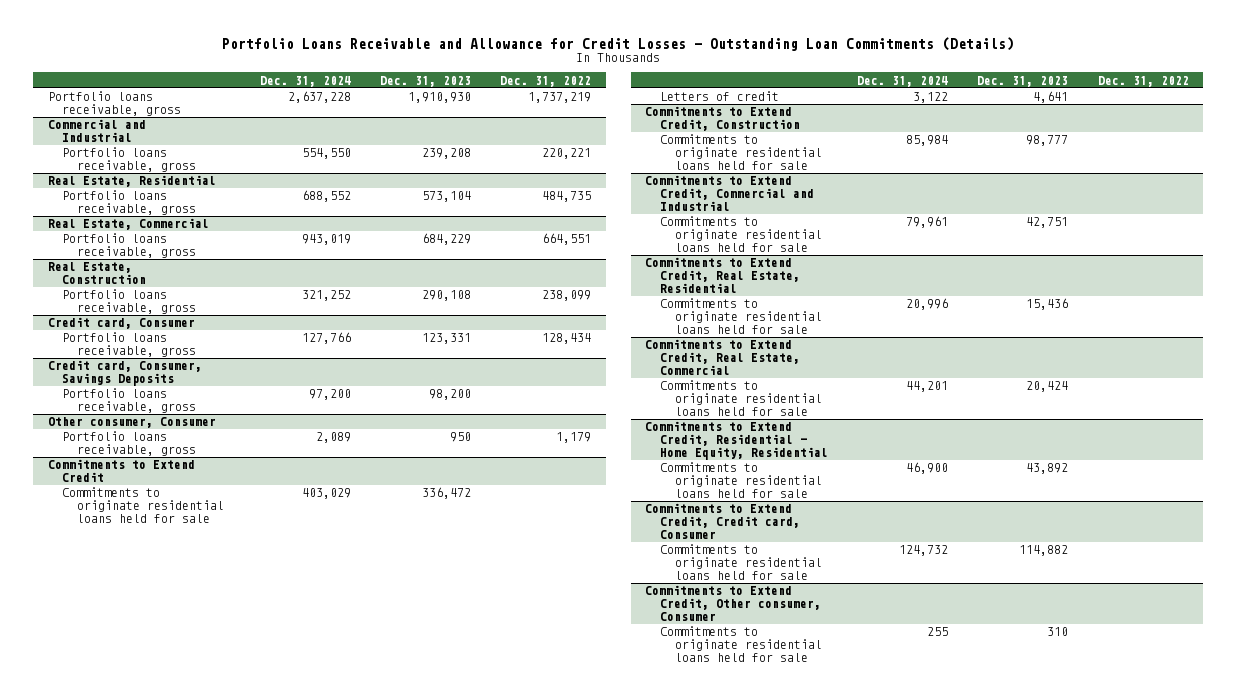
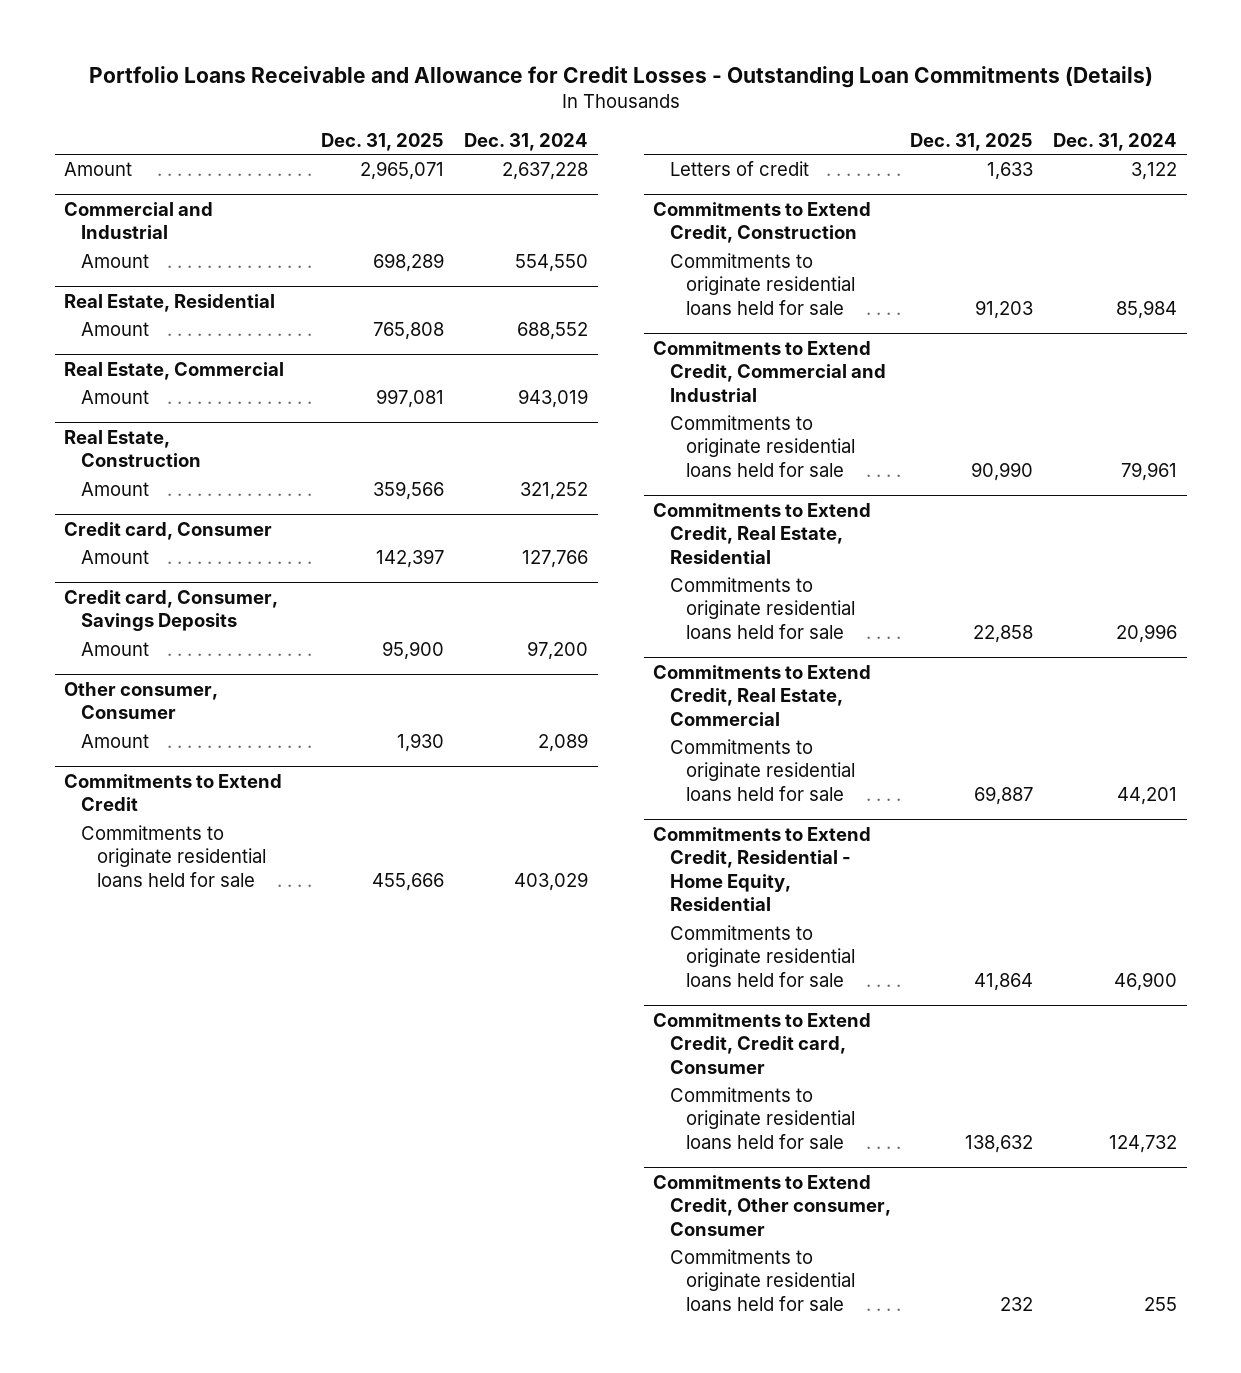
- | Dec. 31, 2024 | Dec. 31, 2023 | Dec. 31, 2022
+ | Dec. 31, 2025 | Dec. 31, 2024
- Portfolio loans receivable, gross | 2,637,228 | 1,910,930 | 1,737,219
+ Amount | 2,965,071 | 2,637,228
@ Commercial and Industrial
- Portfolio loans receivable, gross | 554,550 | 239,208 | 220,221
+ Amount | 698,289 | 554,550
@ Real Estate, Residential
- Portfolio loans receivable, gross | 688,552 | 573,104 | 484,735
+ Amount | 765,808 | 688,552
@ Real Estate, Commercial
- Portfolio loans receivable, gross | 943,019 | 684,229 | 664,551
+ Amount | 997,081 | 943,019
@ Real Estate, Construction
- Portfolio loans receivable, gross | 321,252 | 290,108 | 238,099
+ Amount | 359,566 | 321,252
@ Credit card, Consumer
- Portfolio loans receivable, gross | 127,766 | 123,331 | 128,434
+ Amount | 142,397 | 127,766
@ Credit card, Consumer, Savings Deposits
- Portfolio loans receivable, gross | 97,200 | 98,200 |
+ Amount | 95,900 | 97,200
@ Other consumer, Consumer
- Portfolio loans receivable, gross | 2,089 | 950 | 1,179
+ Amount | 1,930 | 2,089

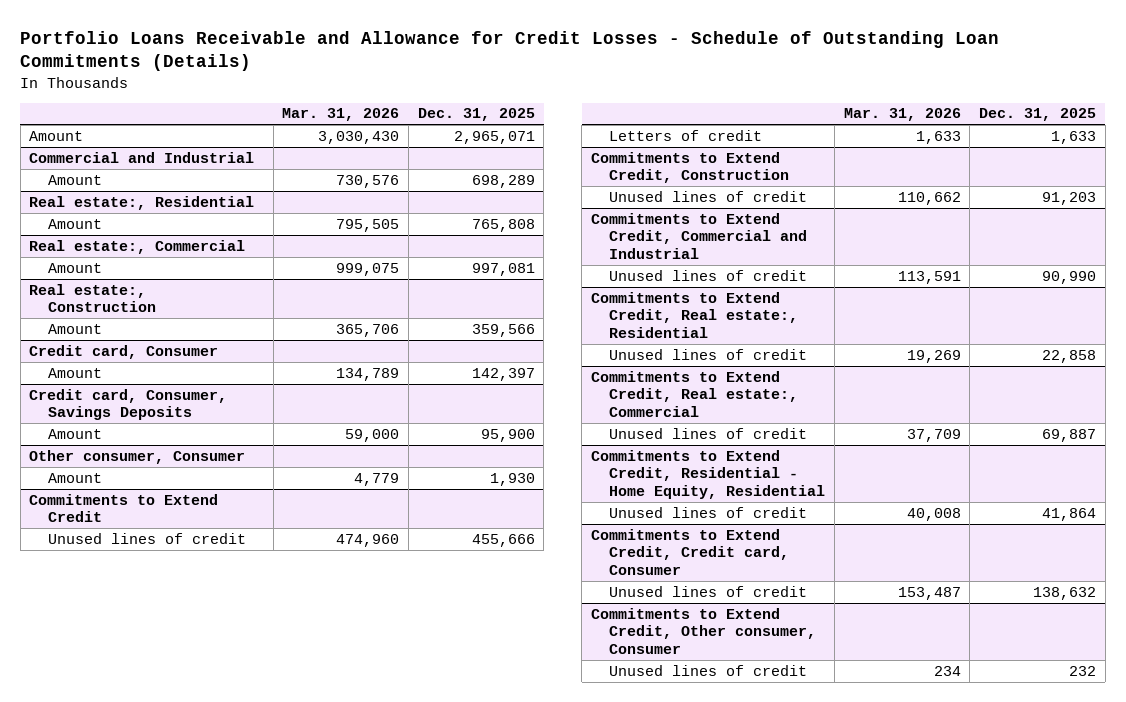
- Portfolio Loans Receivable and Allowance for Credit Losses - Outstanding Loan Commitments (Details)
+ Portfolio Loans Receivable and Allowance for Credit Losses - Schedule of Outstanding Loan Commitments (Details)
- | Dec. 31, 2025 | Dec. 31, 2024
+ | Mar. 31, 2026 | Dec. 31, 2025
- Real Estate, Residential
+ Real estate:, Residential
- Real Estate, Commercial
+ Real estate:, Commercial
- Real Estate, Construction
+ Real estate:, Construction
@ Commitments to Extend Credit
- Commitments to originate residential loans held for sale | 455,666 | 403,029
+ Unused lines of credit | 474,960 | 455,666
@ Commitments to Extend Credit, Construction
- Commitments to originate residential loans held for sale | 91,203 | 85,984
+ Unused lines of credit | 110,662 | 91,203
@ Commitments to Extend Credit, Commercial and Industrial
- Commitments to originate residential loans held for sale | 90,990 | 79,961
- Commitments to Extend Credit, Real Estate, Residential
- Commitments to originate residential loans held for sale | 22,858 | 20,996
- Commitments to Extend Credit, Real Estate, Commercial
- Commitments to originate residential loans held for sale | 69,887 | 44,201
@ Commitments to Extend Credit, Commercial and Industrial
+ Unused lines of credit | 113,591 | 90,990
+ Commitments to Extend Credit, Real estate:, Residential
+ Unused lines of credit | 19,269 | 22,858
+ Commitments to Extend Credit, Real estate:, Commercial
+ Unused lines of credit | 37,709 | 69,887
@ Commitments to Extend Credit, Residential - Home Equity, Residential
- Commitments to originate residential loans held for sale | 41,864 | 46,900
+ Unused lines of credit | 40,008 | 41,864
@ Commitments to Extend Credit, Credit card, Consumer
- Commitments to originate residential loans held for sale | 138,632 | 124,732
+ Unused lines of credit | 153,487 | 138,632
@ Commitments to Extend Credit, Other consumer, Consumer
- Commitments to originate residential loans held for sale | 232 | 255
+ Unused lines of credit | 234 | 232

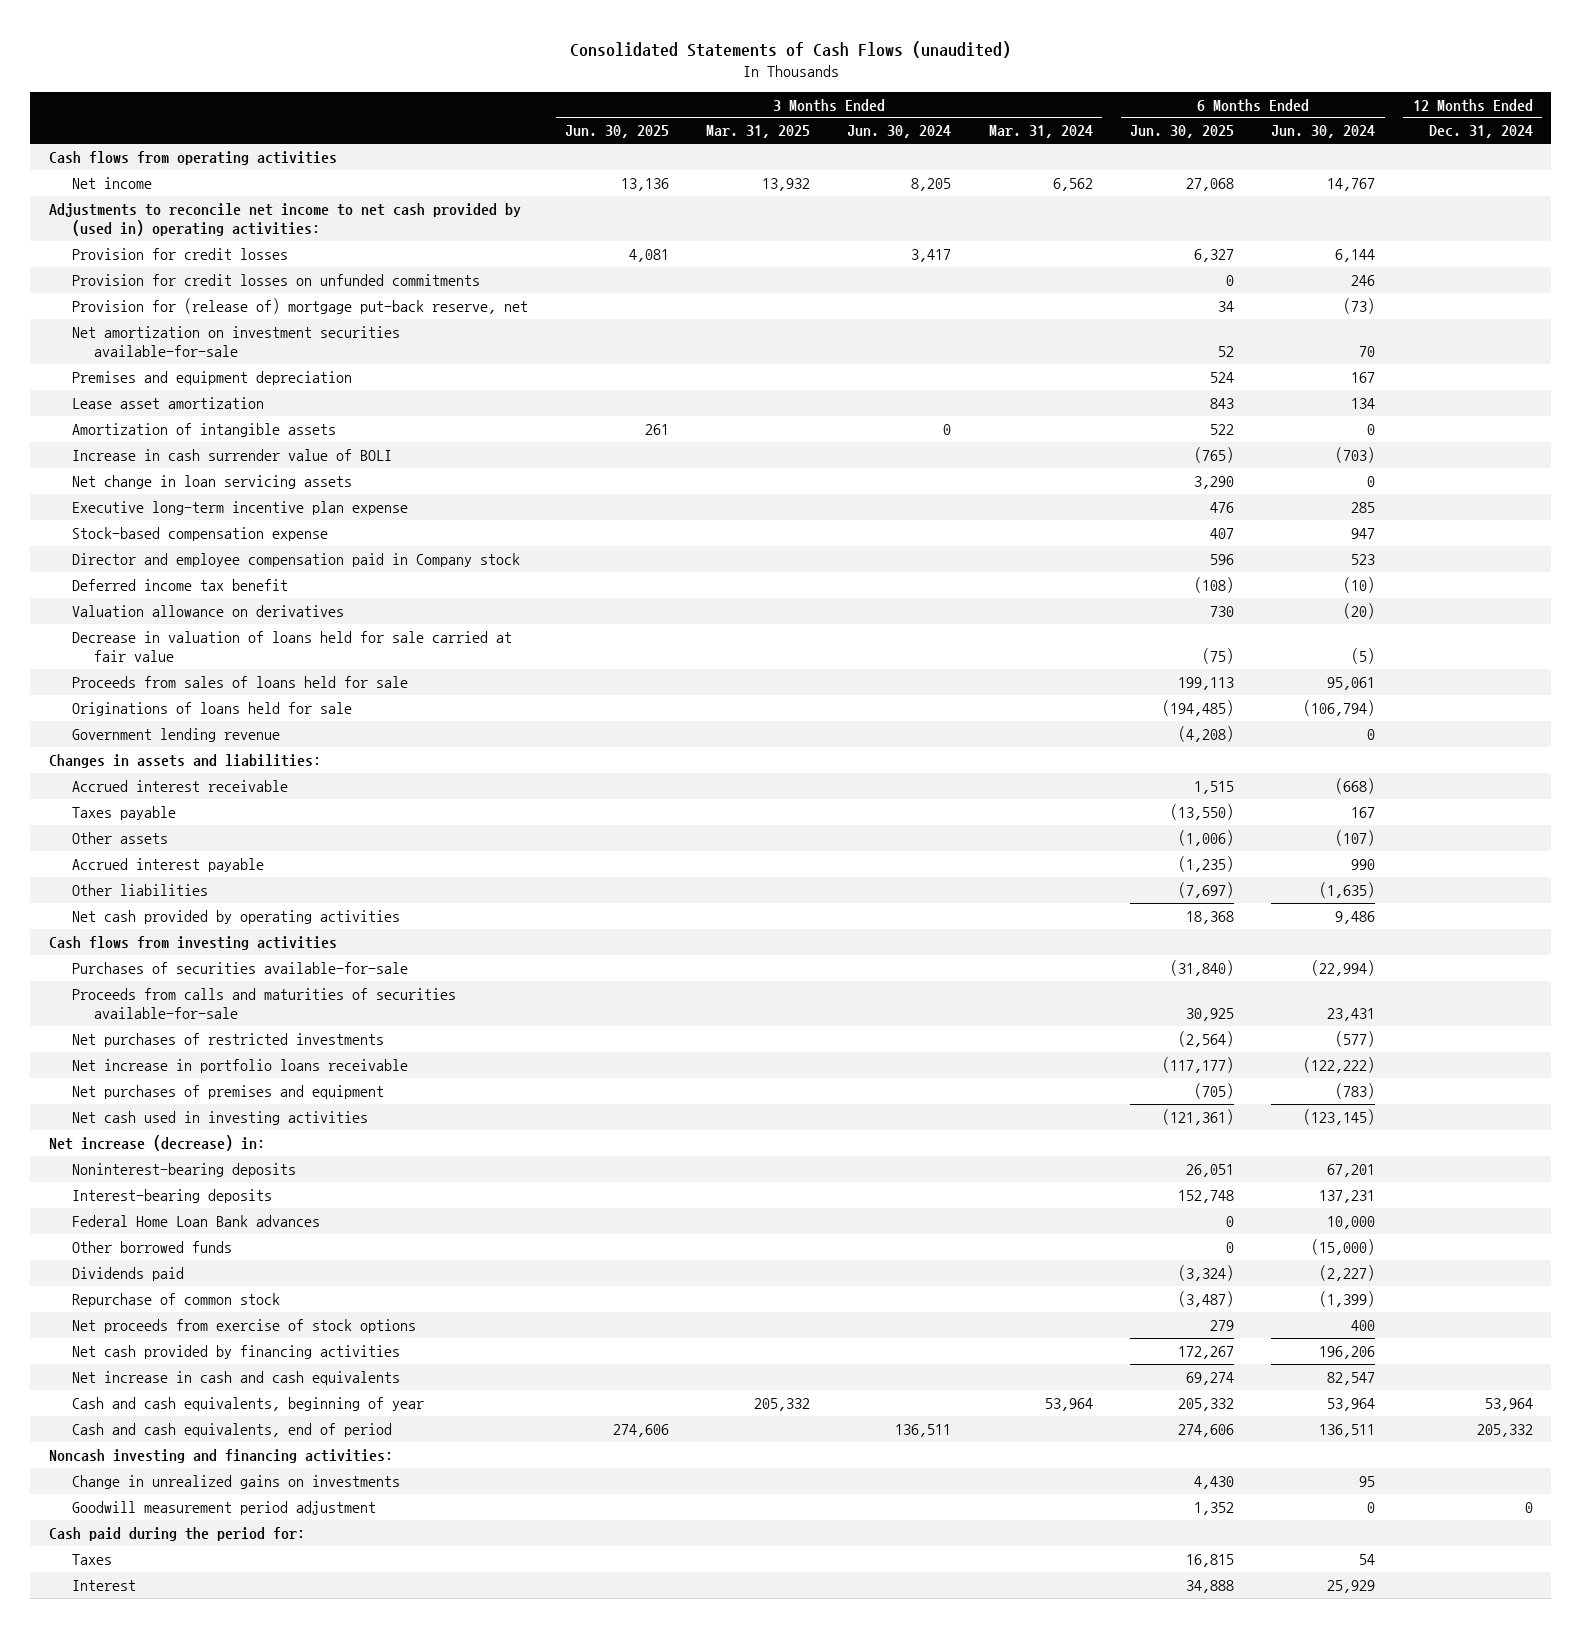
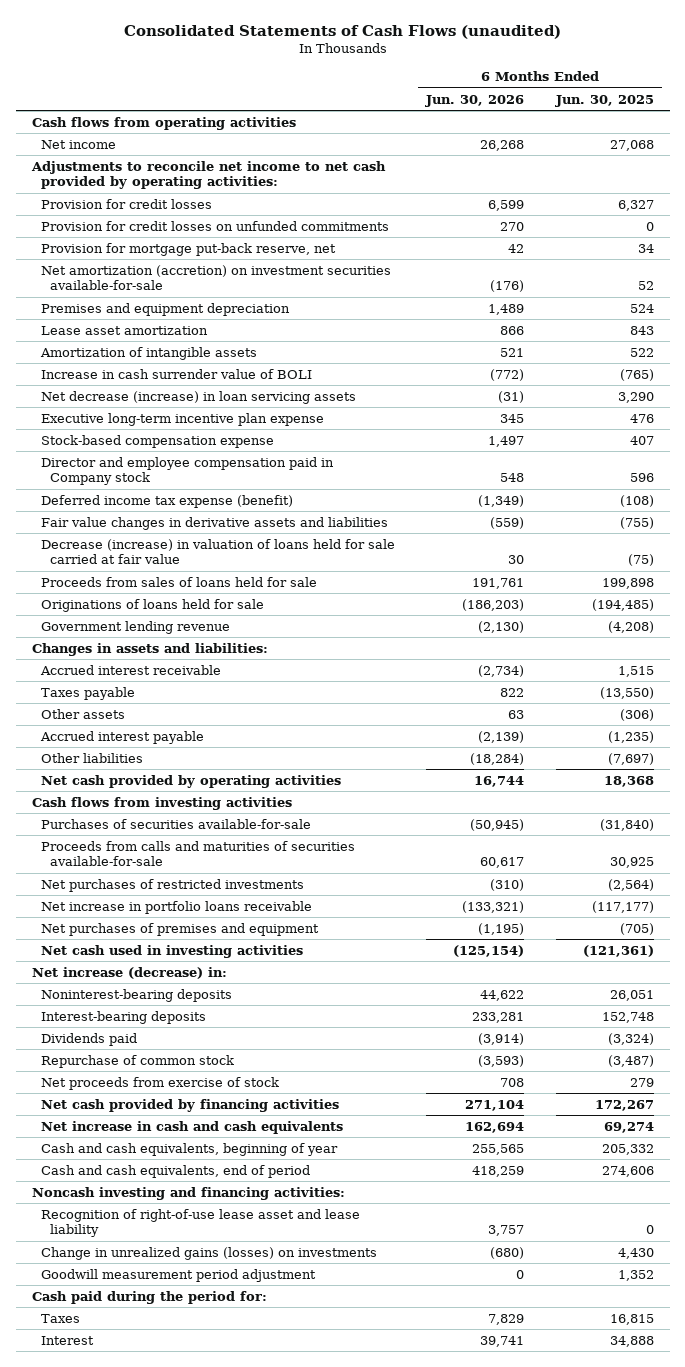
- | 3 Months Ended Jun. 30, 2025 | 3 Months Ended Mar. 31, 2025 | 3 Months Ended Jun. 30, 2024 | 3 Months Ended Mar. 31, 2024 | 6 Months Ended Jun. 30, 2025 | 6 Months Ended Jun. 30, 2024 | 12 Months Ended Dec. 31, 2024
+ | 6 Months Ended Jun. 30, 2026 | 6 Months Ended Jun. 30, 2025
- Adjustments to reconcile net income to net cash provided by (used in) operating activities:
+ Adjustments to reconcile net income to net cash provided by operating activities:
- Provision for (release of) mortgage put-back reserve, net | | | | | 34 | (73) |
- Net amortization on investment securities available-for-sale | | | | | 52 | 70 |
+ Provision for mortgage put-back reserve, net | 42 | 34
+ Net amortization (accretion) on investment securities available-for-sale | (176) | 52
- Net change in loan servicing assets | | | | | 3,290 | 0 |
+ Net decrease (increase) in loan servicing assets | (31) | 3,290
- Deferred income tax benefit | | | | | (108) | (10) |
- Valuation allowance on derivatives | | | | | 730 | (20) |
- Decrease in valuation of loans held for sale carried at fair value | | | | | (75) | (5) |
- Proceeds from sales of loans held for sale | | | | | 199,113 | 95,061 |
+ Deferred income tax expense (benefit) | (1,349) | (108)
+ Fair value changes in derivative assets and liabilities | (559) | (755)
+ Decrease (increase) in valuation of loans held for sale carried at fair value | 30 | (75)
+ Proceeds from sales of loans held for sale | 191,761 | 199,898
- Other assets | | | | | (1,006) | (107) |
+ Other assets | 63 | (306)
- Federal Home Loan Bank advances | | | | | 0 | 10,000 |
- Other borrowed funds | | | | | 0 | (15,000) |
- Net proceeds from exercise of stock options | | | | | 279 | 400 |
+ Net proceeds from exercise of stock | 708 | 279
- Change in unrealized gains on investments | | | | | 4,430 | 95 |
+ Recognition of right-of-use lease asset and lease liability | 3,757 | 0
+ Change in unrealized gains (losses) on investments | (680) | 4,430

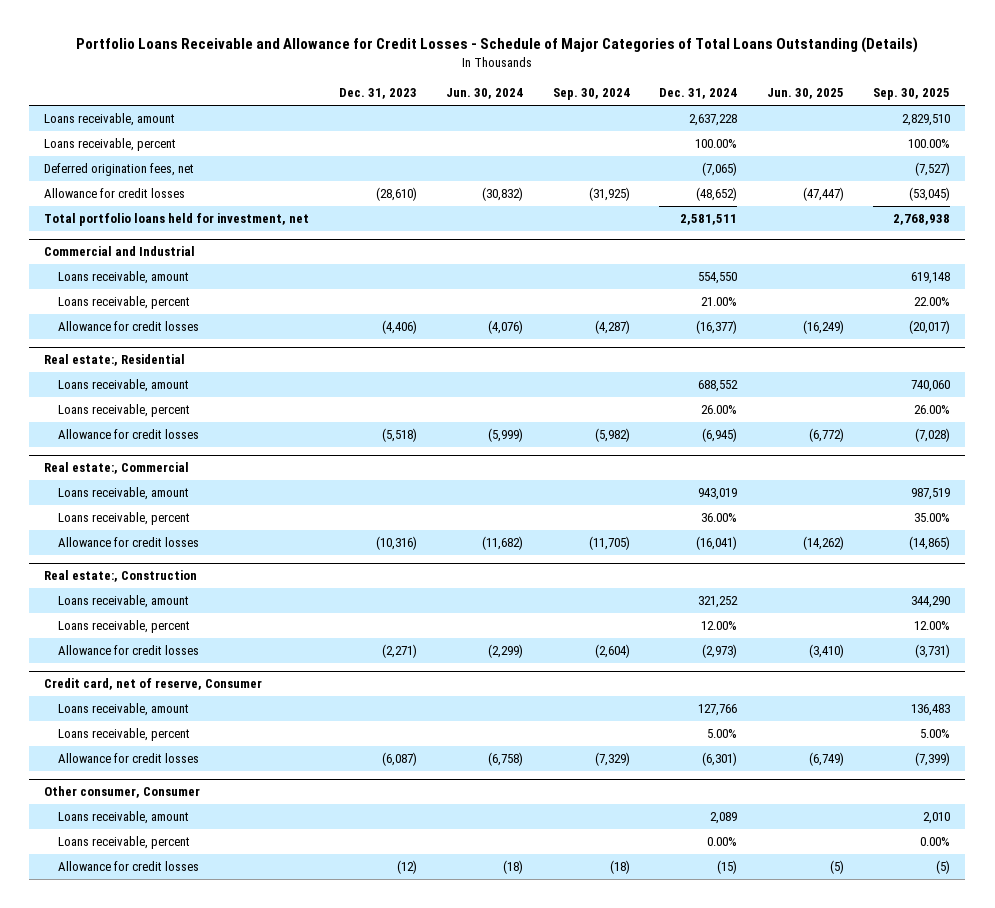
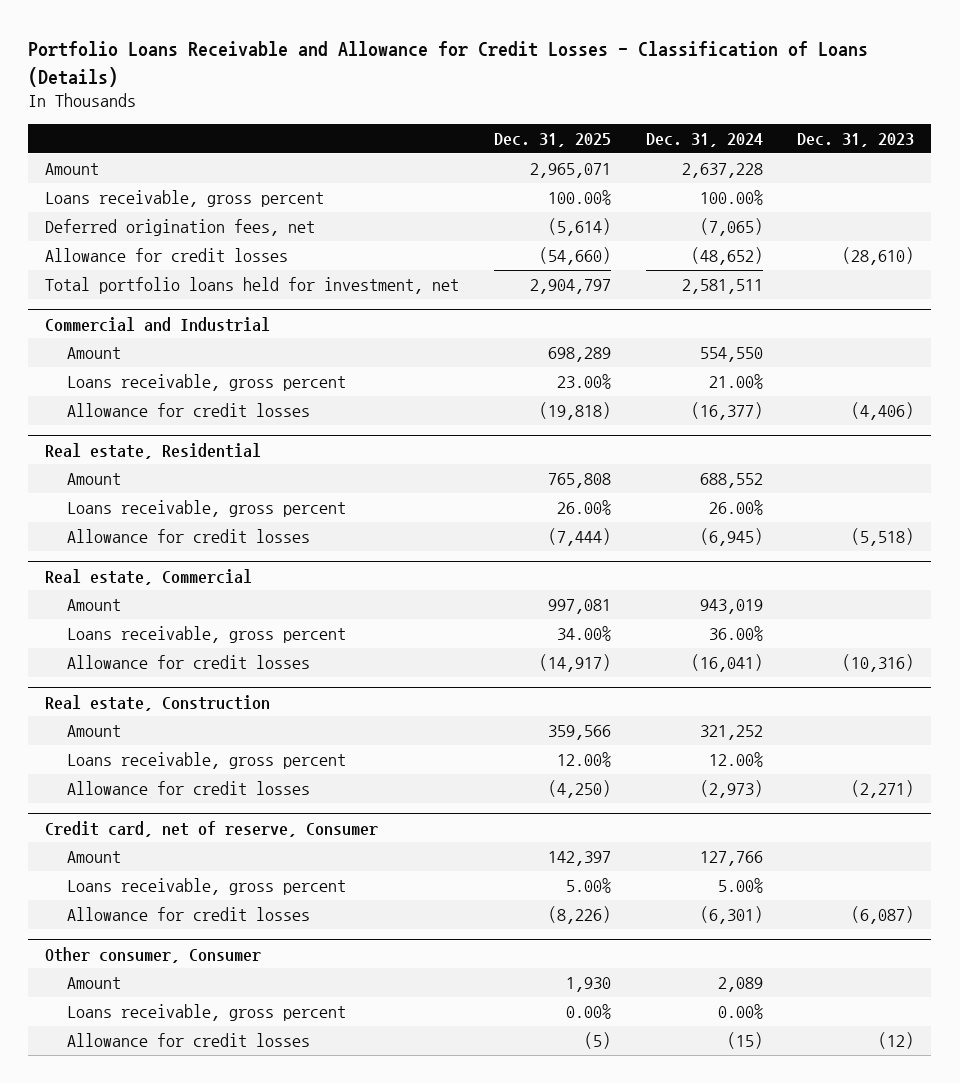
- Portfolio Loans Receivable and Allowance for Credit Losses - Schedule of Major Categories of Total Loans Outstanding (Details)
+ Portfolio Loans Receivable and Allowance for Credit Losses - Classification of Loans (Details)
- | Dec. 31, 2023 | Jun. 30, 2024 | Sep. 30, 2024 | Dec. 31, 2024 | Jun. 30, 2025 | Sep. 30, 2025
+ | Dec. 31, 2025 | Dec. 31, 2024 | Dec. 31, 2023
- Loans receivable, amount | | | | 2,637,228 | | 2,829,510
- Loans receivable, percent | | | | 100.00% | | 100.00%
+ Amount | 2,965,071 | 2,637,228 |
+ Loans receivable, gross percent | 100.00% | 100.00% |
@ Commercial and Industrial
- Loans receivable, amount | | | | 554,550 | | 619,148
- Loans receivable, percent | | | | 21.00% | | 22.00%
+ Amount | 698,289 | 554,550 |
+ Loans receivable, gross percent | 23.00% | 21.00% |
- Real estate:, Residential
- Loans receivable, amount | | | | 688,552 | | 740,060
- Loans receivable, percent | | | | 26.00% | | 26.00%
+ Real estate, Residential
+ Amount | 765,808 | 688,552 |
+ Loans receivable, gross percent | 26.00% | 26.00% |
- Real estate:, Commercial
- Loans receivable, amount | | | | 943,019 | | 987,519
- Loans receivable, percent | | | | 36.00% | | 35.00%
+ Real estate, Commercial
+ Amount | 997,081 | 943,019 |
+ Loans receivable, gross percent | 34.00% | 36.00% |
- Real estate:, Construction
- Loans receivable, amount | | | | 321,252 | | 344,290
- Loans receivable, percent | | | | 12.00% | | 12.00%
+ Real estate, Construction
+ Amount | 359,566 | 321,252 |
+ Loans receivable, gross percent | 12.00% | 12.00% |
@ Credit card, net of reserve, Consumer
- Loans receivable, amount | | | | 127,766 | | 136,483
- Loans receivable, percent | | | | 5.00% | | 5.00%
+ Amount | 142,397 | 127,766 |
+ Loans receivable, gross percent | 5.00% | 5.00% |
@ Other consumer, Consumer
- Loans receivable, amount | | | | 2,089 | | 2,010
- Loans receivable, percent | | | | 0.00% | | 0.00%
+ Amount | 1,930 | 2,089 |
+ Loans receivable, gross percent | 0.00% | 0.00% |

